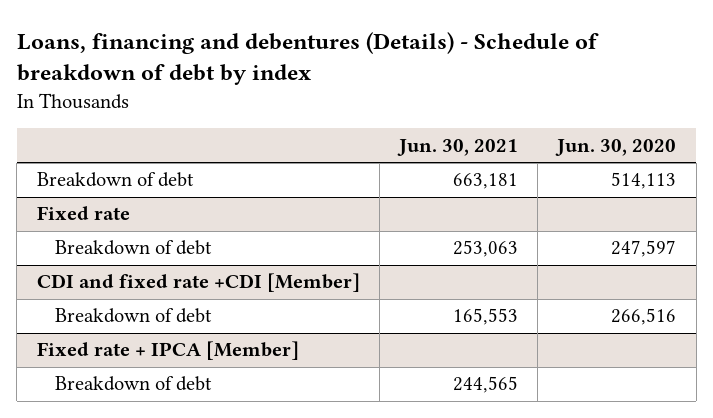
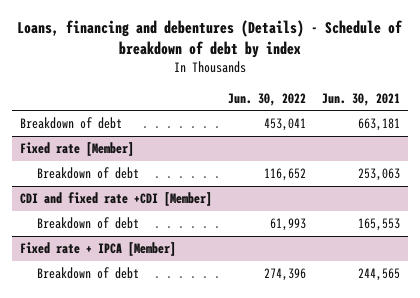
- | Jun. 30, 2021 | Jun. 30, 2020
+ | Jun. 30, 2022 | Jun. 30, 2021
- Fixed rate
+ Fixed rate [Member]

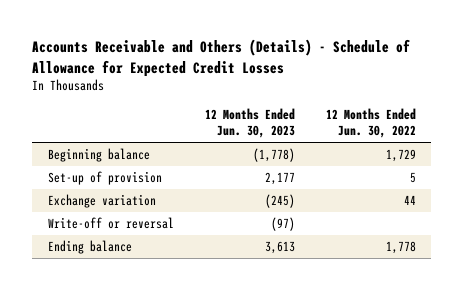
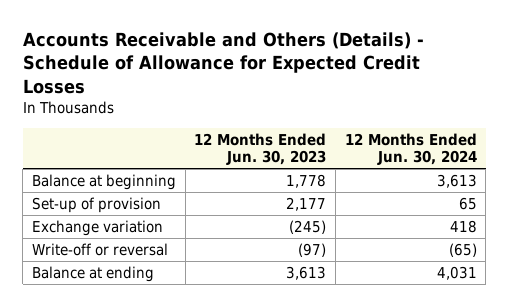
- | 12 Months Ended Jun. 30, 2023 | 12 Months Ended Jun. 30, 2022
+ | 12 Months Ended Jun. 30, 2023 | 12 Months Ended Jun. 30, 2024
- Beginning balance | (1,778) | 1,729
+ Balance at beginning | 1,778 | 3,613
- Ending balance | 3,613 | 1,778
+ Balance at ending | 3,613 | 4,031

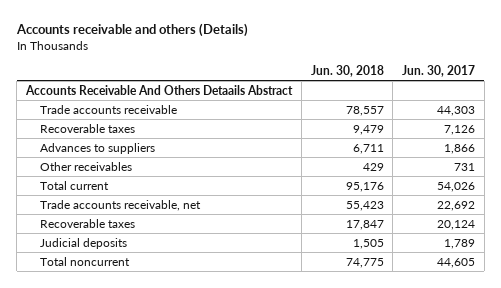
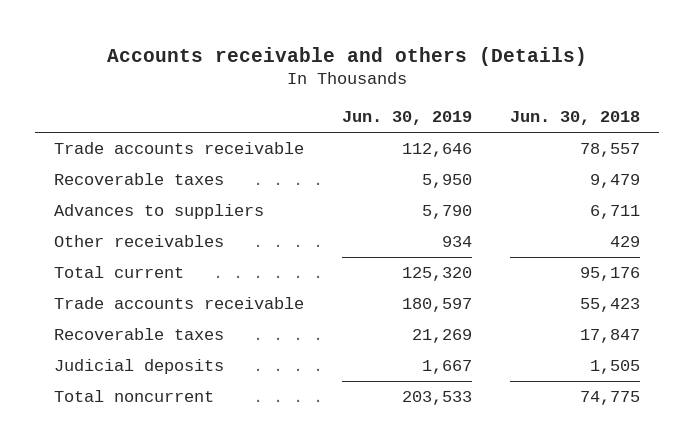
- | Jun. 30, 2018 | Jun. 30, 2017
+ | Jun. 30, 2019 | Jun. 30, 2018
- Accounts Receivable And Others Detaails Abstract
- Trade accounts receivable, net | 55,423 | 22,692
+ Trade accounts receivable | 180,597 | 55,423

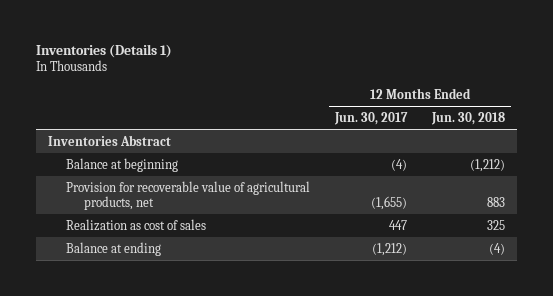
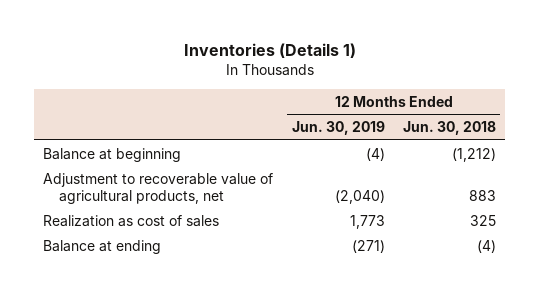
- | 12 Months Ended Jun. 30, 2017 | 12 Months Ended Jun. 30, 2018
+ | 12 Months Ended Jun. 30, 2019 | 12 Months Ended Jun. 30, 2018
- Inventories Abstract
- Provision for recoverable value of agricultural products, net | (1,655) | 883
+ Adjustment to recoverable value of agricultural products, net | (2,040) | 883

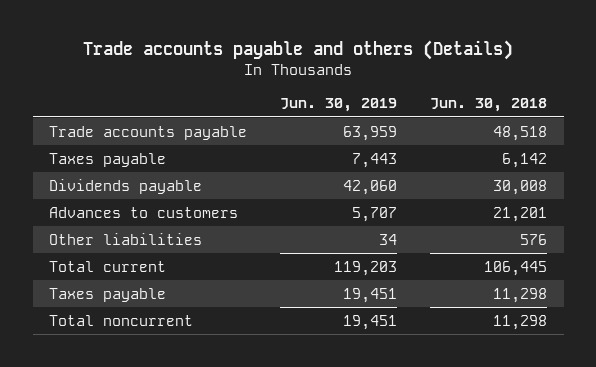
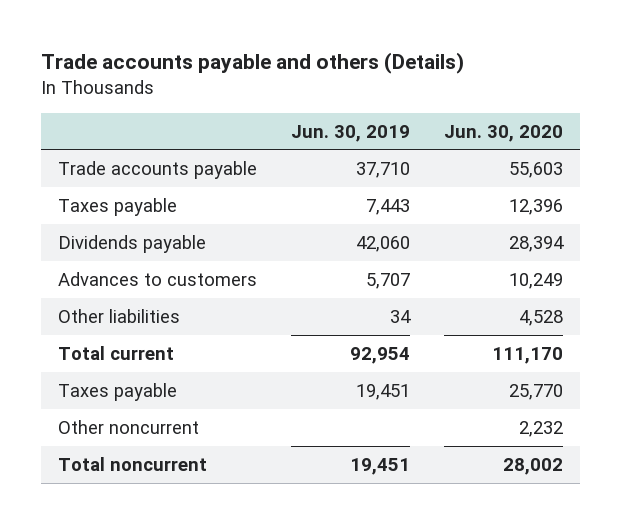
- | Jun. 30, 2019 | Jun. 30, 2018
+ | Jun. 30, 2019 | Jun. 30, 2020
- Trade accounts payable | 63,959 | 48,518
+ Trade accounts payable | 37,710 | 55,603
- Total current | 119,203 | 106,445
+ Total current | 92,954 | 111,170
+ Other noncurrent | | 2,232

